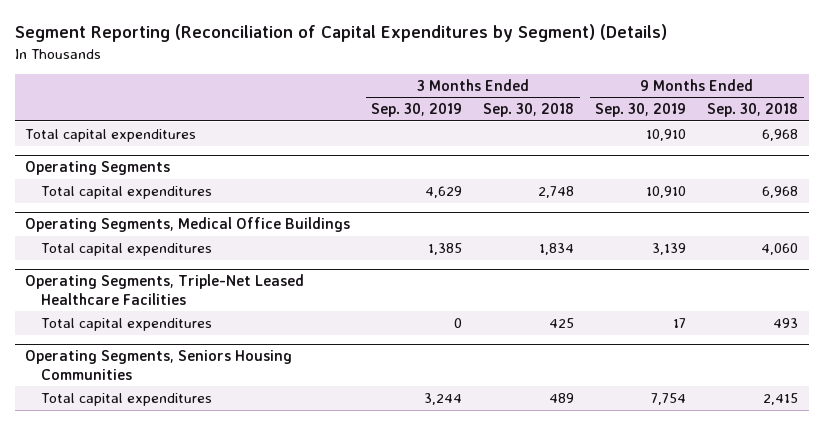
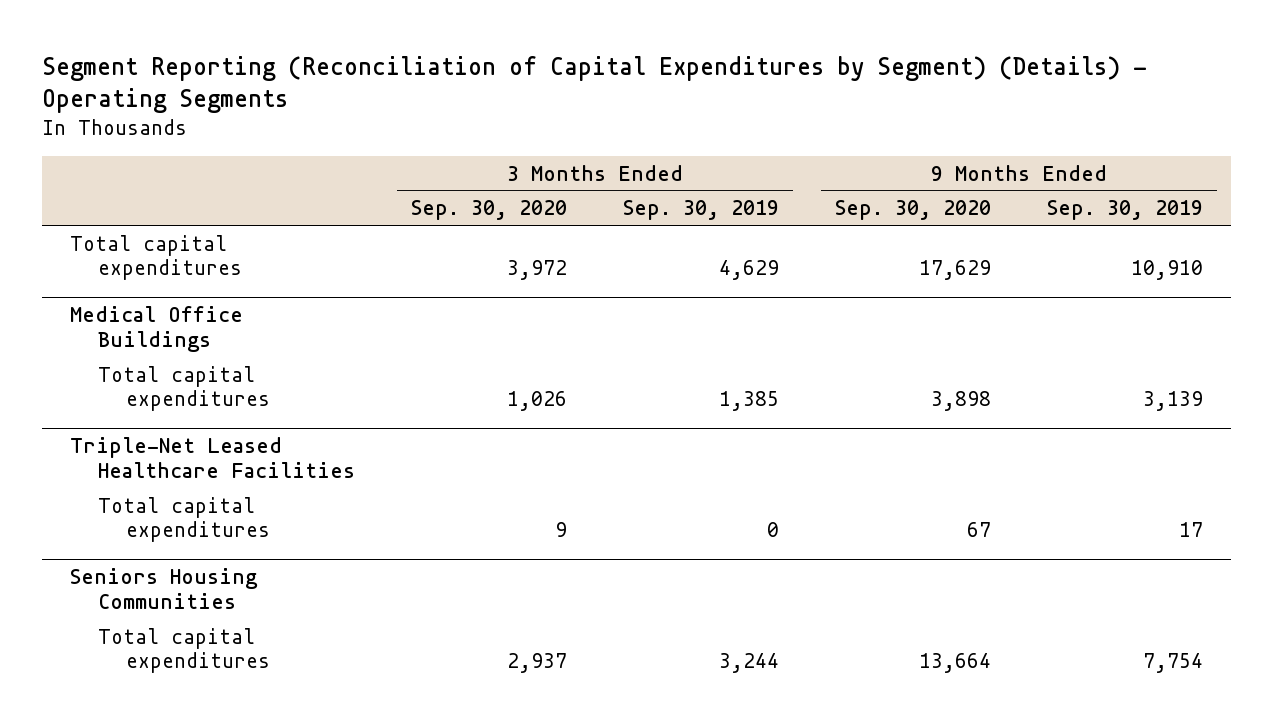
- Segment Reporting (Reconciliation of Capital Expenditures by Segment) (Details)
+ Segment Reporting (Reconciliation of Capital Expenditures by Segment) (Details) - Operating Segments
- | 3 Months Ended Sep. 30, 2019 | 3 Months Ended Sep. 30, 2018 | 9 Months Ended Sep. 30, 2019 | 9 Months Ended Sep. 30, 2018
+ | 3 Months Ended Sep. 30, 2020 | 3 Months Ended Sep. 30, 2019 | 9 Months Ended Sep. 30, 2020 | 9 Months Ended Sep. 30, 2019
- Total capital expenditures | | | 10,910 | 6,968
- Operating Segments
- Operating Segments, Medical Office Buildings
+ Medical Office Buildings
- Operating Segments, Triple-Net Leased Healthcare Facilities
+ Triple-Net Leased Healthcare Facilities
- Operating Segments, Seniors Housing Communities
+ Seniors Housing Communities

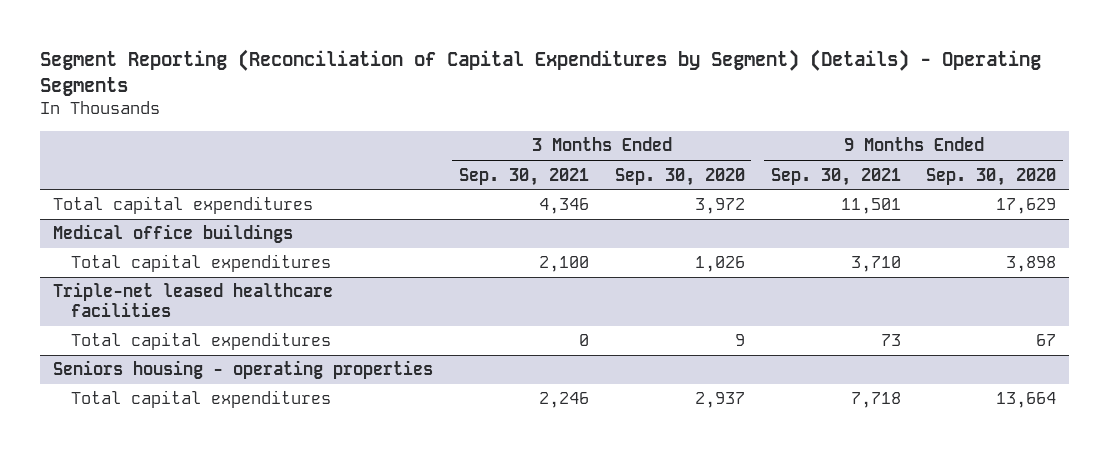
- | 3 Months Ended Sep. 30, 2020 | 3 Months Ended Sep. 30, 2019 | 9 Months Ended Sep. 30, 2020 | 9 Months Ended Sep. 30, 2019
+ | 3 Months Ended Sep. 30, 2021 | 3 Months Ended Sep. 30, 2020 | 9 Months Ended Sep. 30, 2021 | 9 Months Ended Sep. 30, 2020
- Medical Office Buildings
+ Medical office buildings
- Triple-Net Leased Healthcare Facilities
+ Triple-net leased healthcare facilities
- Seniors Housing Communities
+ Seniors housing - operating properties

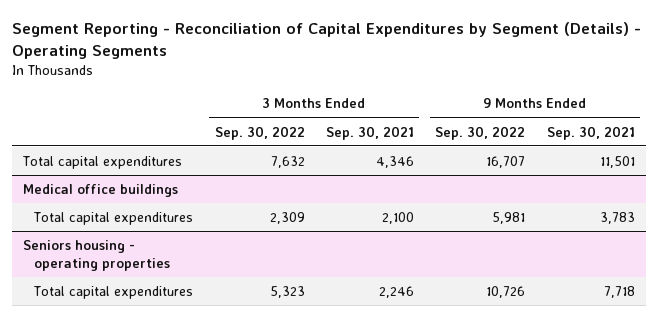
- Segment Reporting (Reconciliation of Capital Expenditures by Segment) (Details) - Operating Segments
+ Segment Reporting - Reconciliation of Capital Expenditures by Segment (Details) - Operating Segments
- | 3 Months Ended Sep. 30, 2021 | 3 Months Ended Sep. 30, 2020 | 9 Months Ended Sep. 30, 2021 | 9 Months Ended Sep. 30, 2020
+ | 3 Months Ended Sep. 30, 2022 | 3 Months Ended Sep. 30, 2021 | 9 Months Ended Sep. 30, 2022 | 9 Months Ended Sep. 30, 2021
@ Medical office buildings
- Total capital expenditures | 2,100 | 1,026 | 3,710 | 3,898
- Triple-net leased healthcare facilities
- Total capital expenditures | 0 | 9 | 73 | 67
@ Medical office buildings
+ Total capital expenditures | 2,309 | 2,100 | 5,981 | 3,783

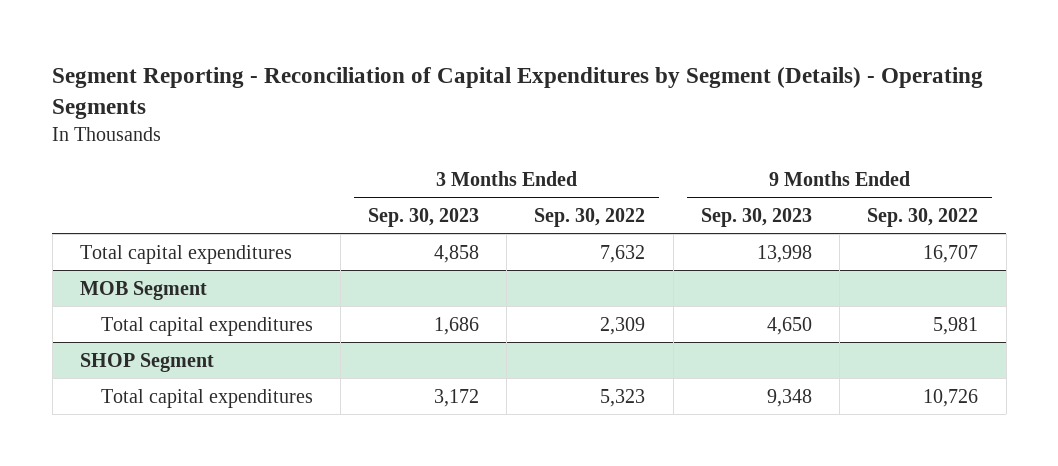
- | 3 Months Ended Sep. 30, 2022 | 3 Months Ended Sep. 30, 2021 | 9 Months Ended Sep. 30, 2022 | 9 Months Ended Sep. 30, 2021
+ | 3 Months Ended Sep. 30, 2023 | 3 Months Ended Sep. 30, 2022 | 9 Months Ended Sep. 30, 2023 | 9 Months Ended Sep. 30, 2022
- Medical office buildings
+ MOB Segment
- Seniors housing - operating properties
+ SHOP Segment

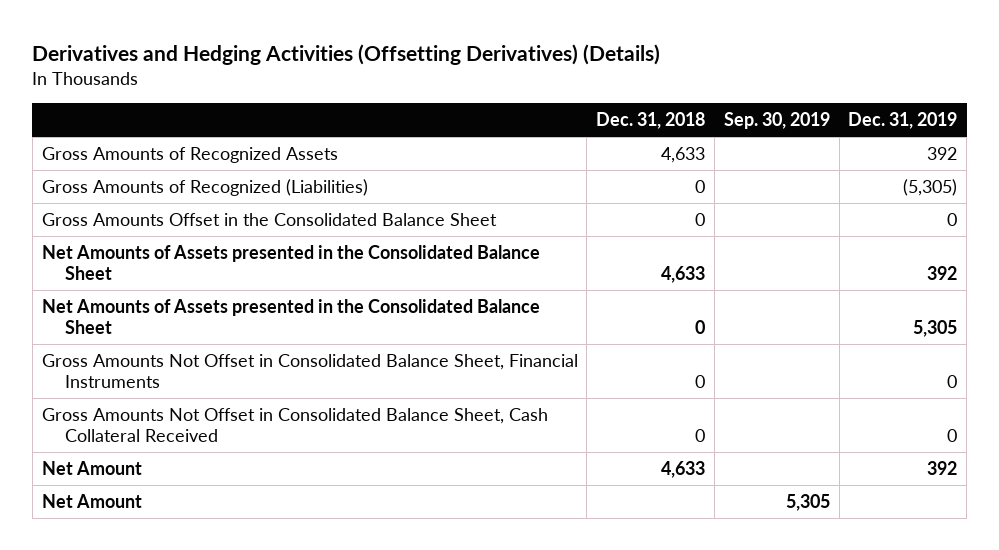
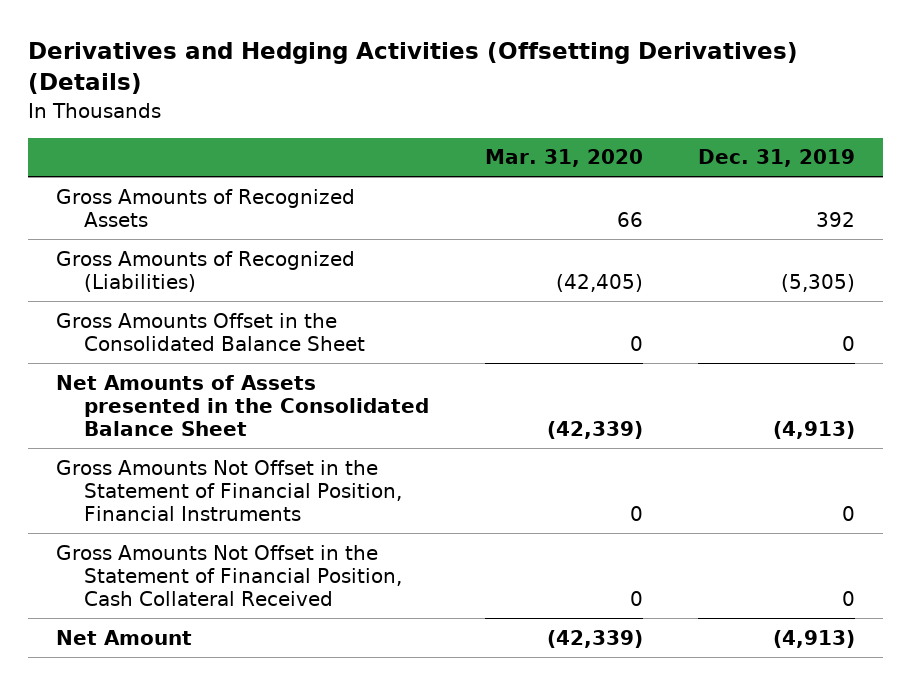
- | Dec. 31, 2018 | Sep. 30, 2019 | Dec. 31, 2019
+ | Mar. 31, 2020 | Dec. 31, 2019
- Net Amounts of Assets presented in the Consolidated Balance Sheet | 4,633 | | 392
- Net Amounts of Assets presented in the Consolidated Balance Sheet | 0 | | 5,305
- Gross Amounts Not Offset in Consolidated Balance Sheet, Financial Instruments | 0 | | 0
- Gross Amounts Not Offset in Consolidated Balance Sheet, Cash Collateral Received | 0 | | 0
- Net Amount | 4,633 | | 392
- Net Amount | | 5,305 |
+ Net Amounts of Assets presented in the Consolidated Balance Sheet | (42,339) | (4,913)
+ Gross Amounts Not Offset in the Statement of Financial Position, Financial Instruments | 0 | 0
+ Gross Amounts Not Offset in the Statement of Financial Position, Cash Collateral Received | 0 | 0
+ Net Amount | (42,339) | (4,913)

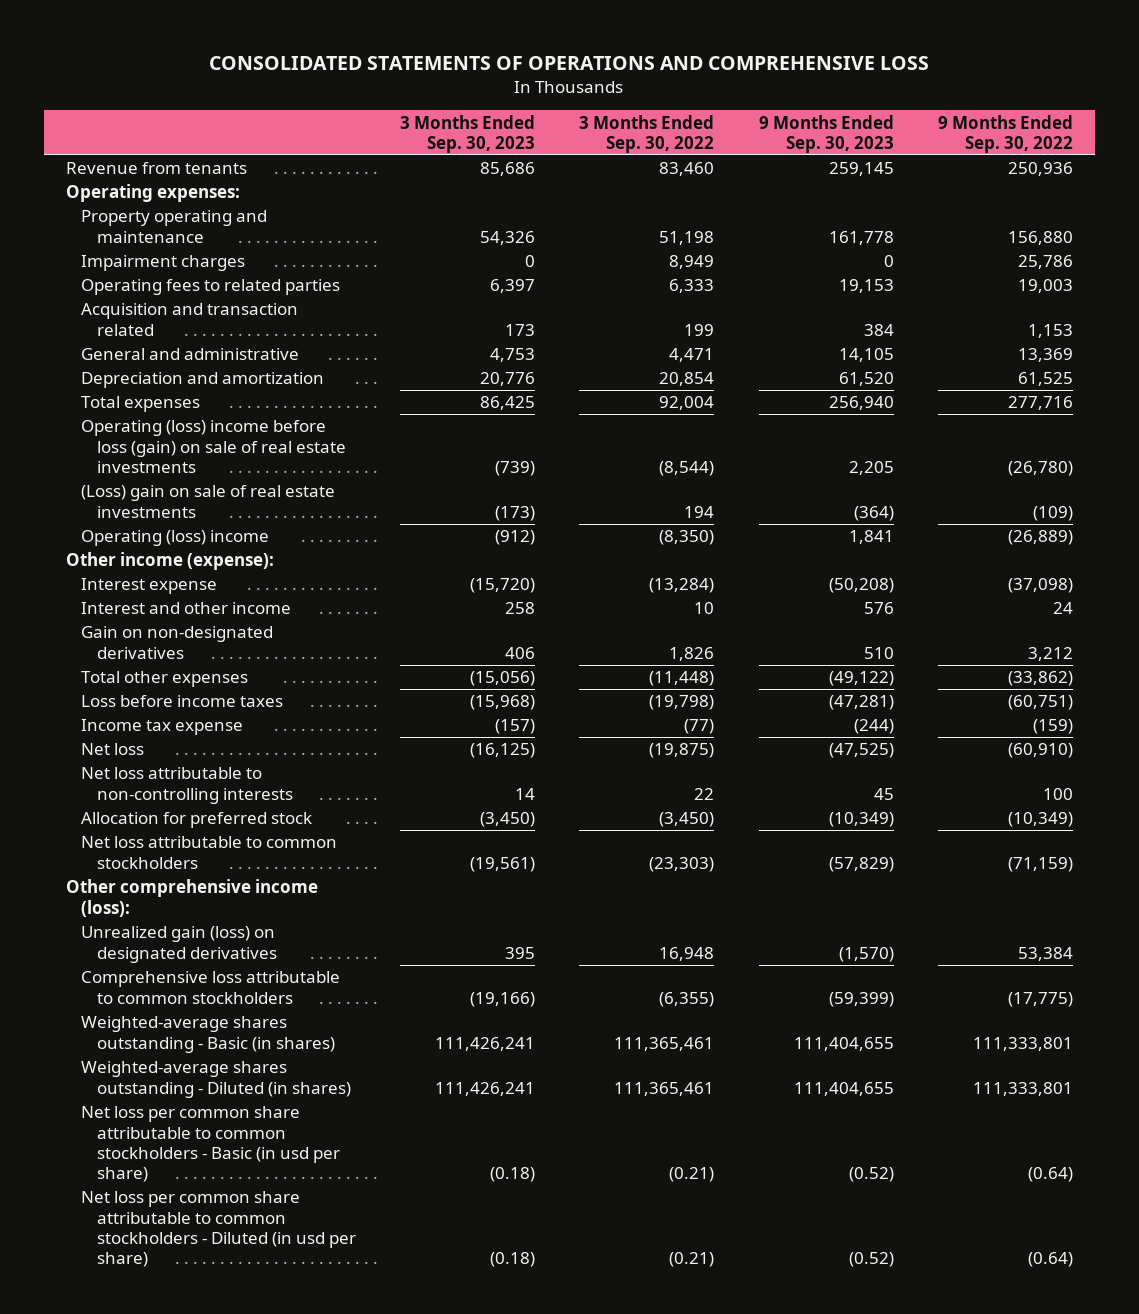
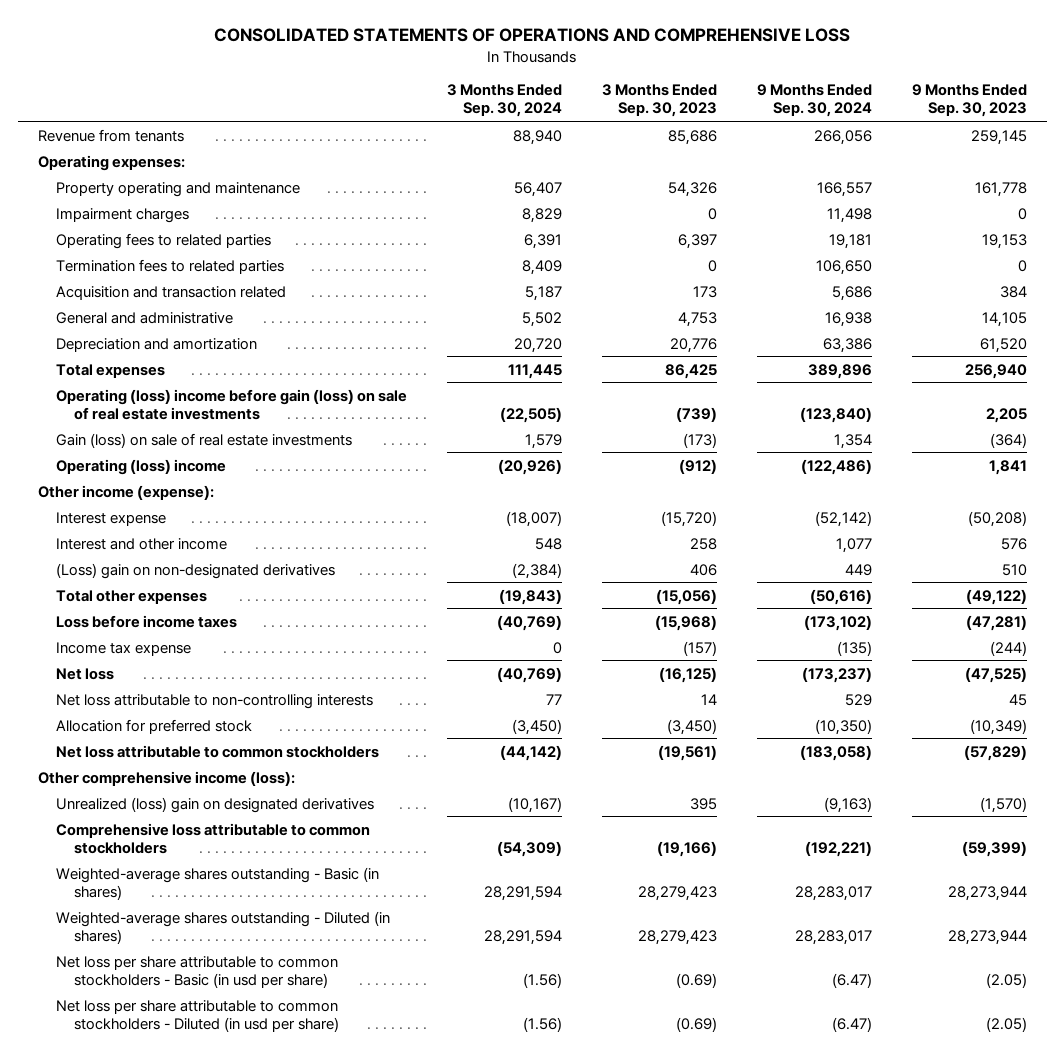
- | 3 Months Ended Sep. 30, 2023 | 3 Months Ended Sep. 30, 2022 | 9 Months Ended Sep. 30, 2023 | 9 Months Ended Sep. 30, 2022
+ | 3 Months Ended Sep. 30, 2024 | 3 Months Ended Sep. 30, 2023 | 9 Months Ended Sep. 30, 2024 | 9 Months Ended Sep. 30, 2023
+ Termination fees to related parties | 8,409 | 0 | 106,650 | 0
- Operating (loss) income before loss (gain) on sale of real estate investments | (739) | (8,544) | 2,205 | (26,780)
- (Loss) gain on sale of real estate investments | (173) | 194 | (364) | (109)
+ Operating (loss) income before gain (loss) on sale of real estate investments | (22,505) | (739) | (123,840) | 2,205
+ Gain (loss) on sale of real estate investments | 1,579 | (173) | 1,354 | (364)
- Gain on non-designated derivatives | 406 | 1,826 | 510 | 3,212
+ (Loss) gain on non-designated derivatives | (2,384) | 406 | 449 | 510
- Unrealized gain (loss) on designated derivatives | 395 | 16,948 | (1,570) | 53,384
+ Unrealized (loss) gain on designated derivatives | (10,167) | 395 | (9,163) | (1,570)
- Weighted-average shares outstanding - Basic (in shares) | 111,426,241 | 111,365,461 | 111,404,655 | 111,333,801
- Weighted-average shares outstanding - Diluted (in shares) | 111,426,241 | 111,365,461 | 111,404,655 | 111,333,801
- Net loss per common share attributable to common stockholders - Basic (in usd per share) | (0.18) | (0.21) | (0.52) | (0.64)
- Net loss per common share attributable to common stockholders - Diluted (in usd per share) | (0.18) | (0.21) | (0.52) | (0.64)
+ Weighted-average shares outstanding - Basic (in shares) | 28,291,594 | 28,279,423 | 28,283,017 | 28,273,944
+ Weighted-average shares outstanding - Diluted (in shares) | 28,291,594 | 28,279,423 | 28,283,017 | 28,273,944
+ Net loss per share attributable to common stockholders - Basic (in usd per share) | (1.56) | (0.69) | (6.47) | (2.05)
+ Net loss per share attributable to common stockholders - Diluted (in usd per share) | (1.56) | (0.69) | (6.47) | (2.05)

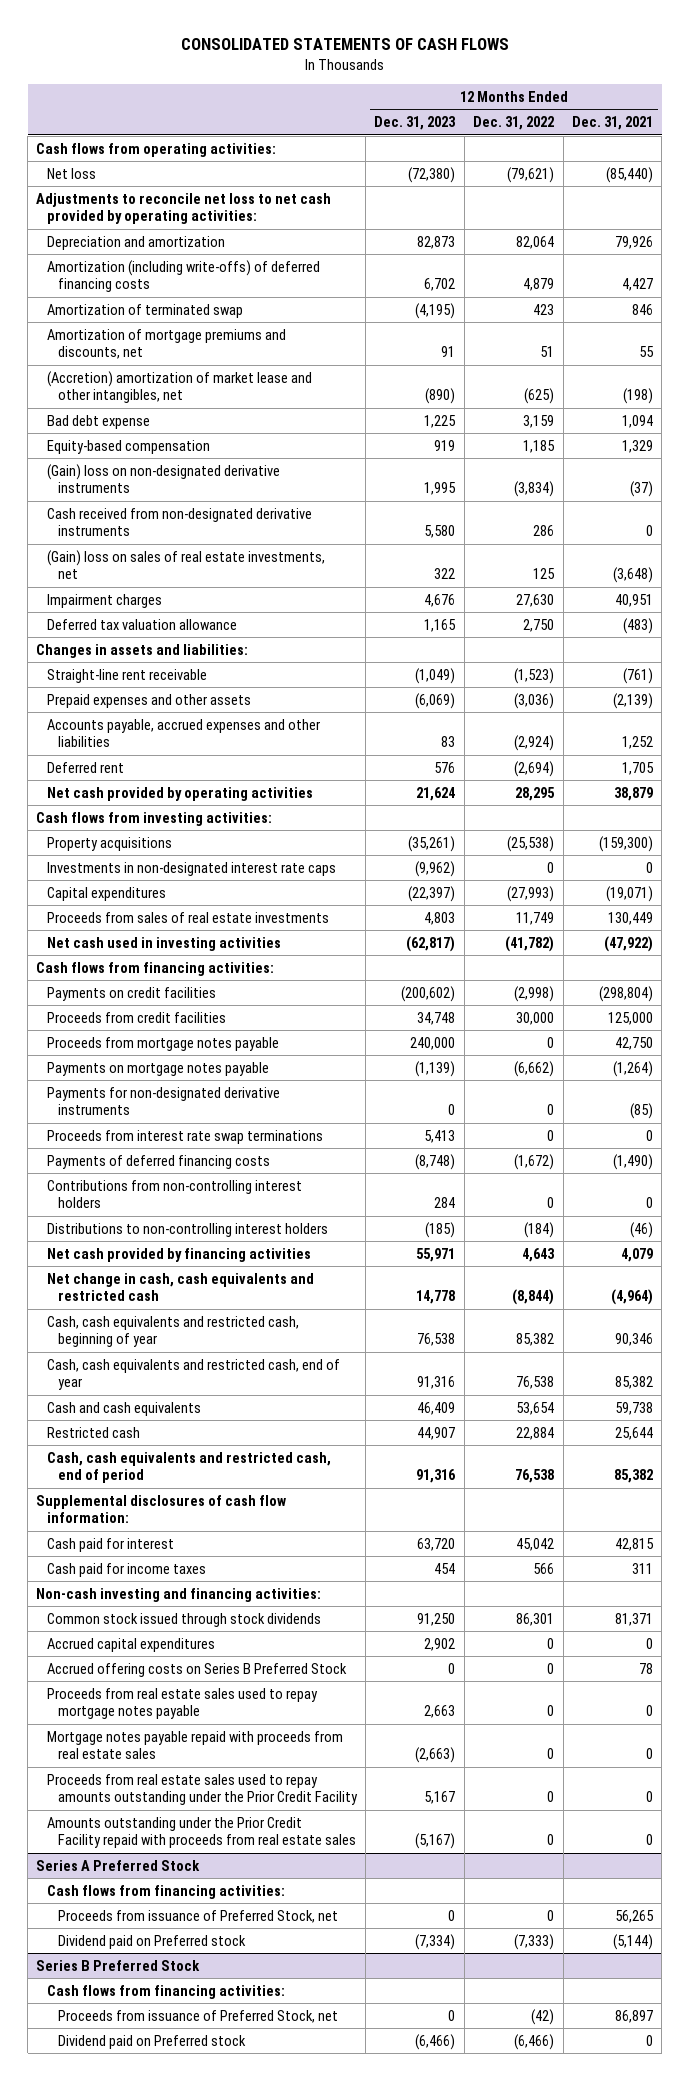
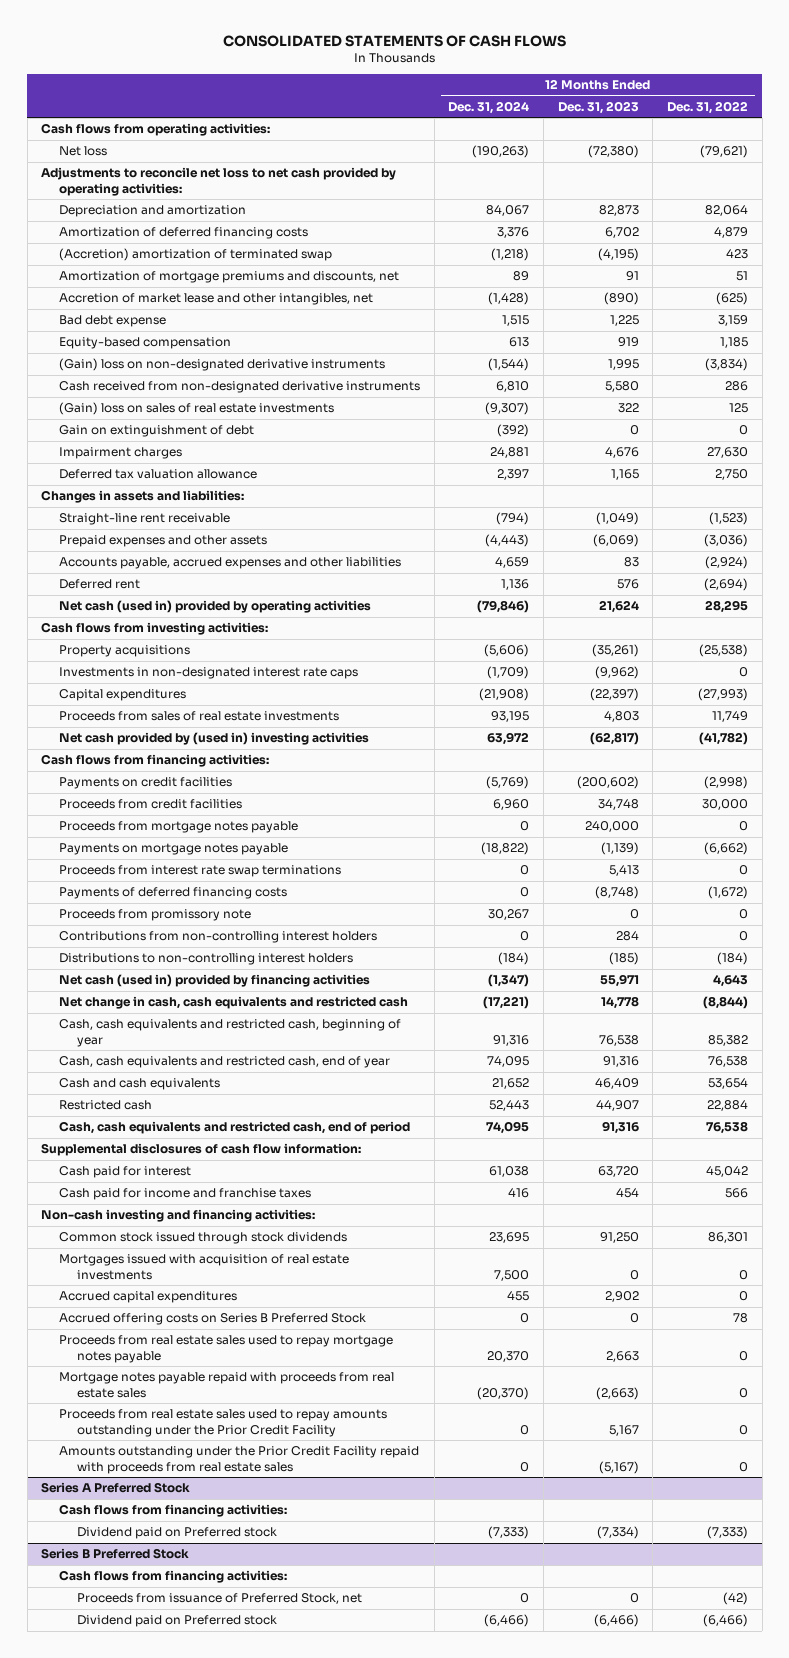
- | 12 Months Ended Dec. 31, 2023 | 12 Months Ended Dec. 31, 2022 | 12 Months Ended Dec. 31, 2021
+ | 12 Months Ended Dec. 31, 2024 | 12 Months Ended Dec. 31, 2023 | 12 Months Ended Dec. 31, 2022
- Amortization (including write-offs) of deferred financing costs | 6,702 | 4,879 | 4,427
- Amortization of terminated swap | (4,195) | 423 | 846
+ Amortization of deferred financing costs | 3,376 | 6,702 | 4,879
+ (Accretion) amortization of terminated swap | (1,218) | (4,195) | 423
- (Accretion) amortization of market lease and other intangibles, net | (890) | (625) | (198)
+ Accretion of market lease and other intangibles, net | (1,428) | (890) | (625)
- (Gain) loss on sales of real estate investments, net | 322 | 125 | (3,648)
+ (Gain) loss on sales of real estate investments | (9,307) | 322 | 125
+ Gain on extinguishment of debt | (392) | 0 | 0
- Net cash provided by operating activities | 21,624 | 28,295 | 38,879
+ Net cash (used in) provided by operating activities | (79,846) | 21,624 | 28,295
- Net cash used in investing activities | (62,817) | (41,782) | (47,922)
+ Net cash provided by (used in) investing activities | 63,972 | (62,817) | (41,782)
- Payments for non-designated derivative instruments | 0 | 0 | (85)
+ Proceeds from promissory note | 30,267 | 0 | 0
- Net cash provided by financing activities | 55,971 | 4,643 | 4,079
+ Net cash (used in) provided by financing activities | (1,347) | 55,971 | 4,643
- Cash paid for income taxes | 454 | 566 | 311
+ Cash paid for income and franchise taxes | 416 | 454 | 566
+ Mortgages issued with acquisition of real estate investments | 7,500 | 0 | 0
- Accrued offering costs on Series B Preferred Stock | 0 | 0 | 78
+ Accrued offering costs on Series B Preferred Stock | 0 | 0 | 78
@ Series A Preferred Stock
- Proceeds from issuance of Preferred Stock, net | 0 | 0 | 56,265

